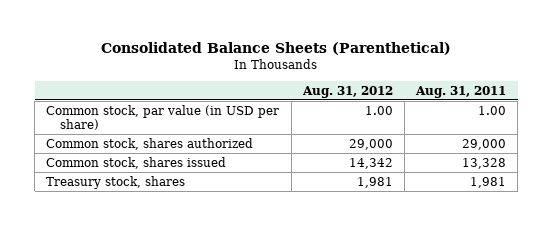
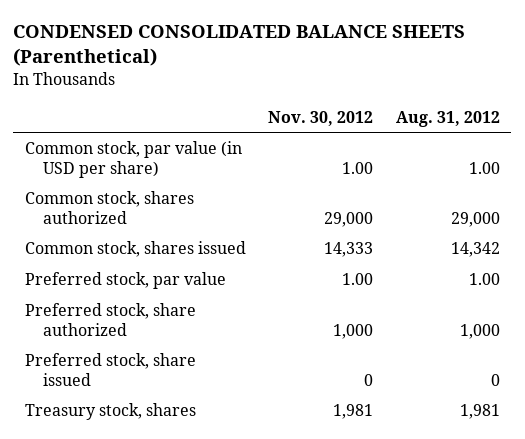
- Consolidated Balance Sheets (Parenthetical)
+ CONDENSED CONSOLIDATED BALANCE SHEETS (Parenthetical)
- | Aug. 31, 2012 | Aug. 31, 2011
+ | Nov. 30, 2012 | Aug. 31, 2012
+ Preferred stock, par value | 1.00 | 1.00
+ Preferred stock, share authorized | 1,000 | 1,000
+ Preferred stock, share issued | 0 | 0

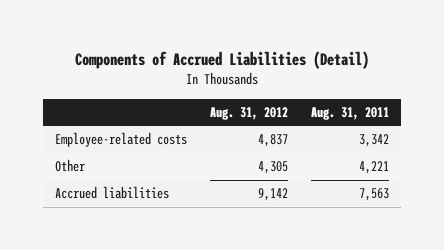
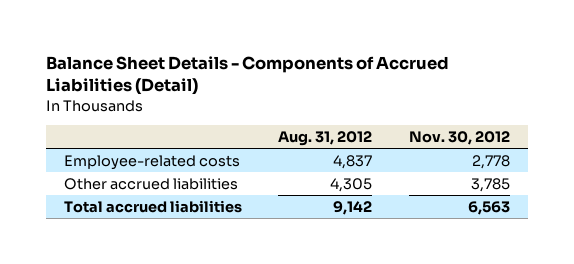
- Components of Accrued Liabilities (Detail)
+ Balance Sheet Details - Components of Accrued Liabilities (Detail)
- | Aug. 31, 2012 | Aug. 31, 2011
+ | Aug. 31, 2012 | Nov. 30, 2012
- Other | 4,305 | 4,221
- Accrued liabilities | 9,142 | 7,563
+ Other accrued liabilities | 4,305 | 3,785
+ Total accrued liabilities | 9,142 | 6,563

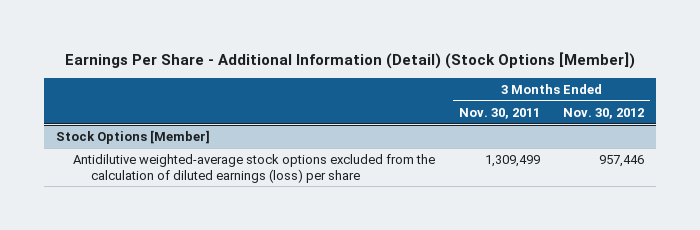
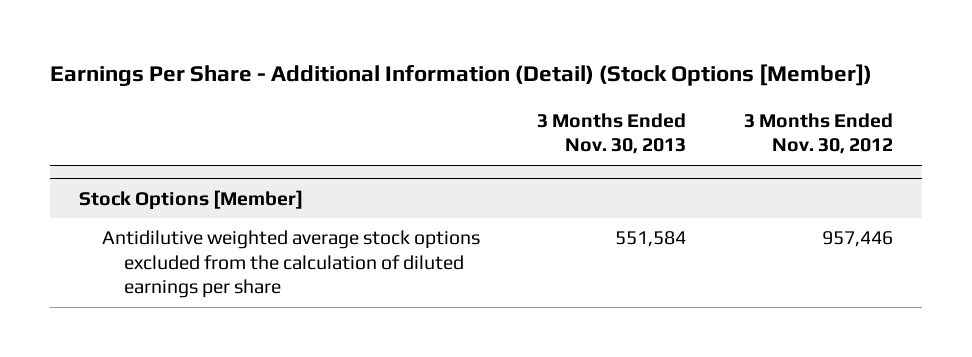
- | 3 Months Ended Nov. 30, 2011 | 3 Months Ended Nov. 30, 2012
+ | 3 Months Ended Nov. 30, 2013 | 3 Months Ended Nov. 30, 2012
@ Stock Options [Member]
- Antidilutive weighted-average stock options excluded from the calculation of diluted earnings (loss) per share | 1,309,499 | 957,446
+ Antidilutive weighted average stock options excluded from the calculation of diluted earnings per share | 551,584 | 957,446

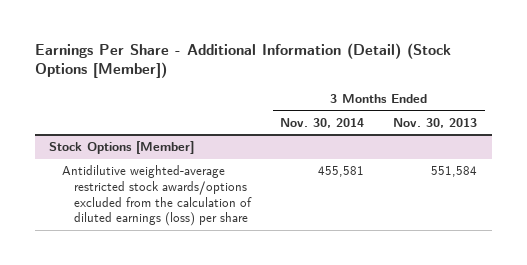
- | 3 Months Ended Nov. 30, 2013 | 3 Months Ended Nov. 30, 2012
+ | 3 Months Ended Nov. 30, 2014 | 3 Months Ended Nov. 30, 2013
@ Stock Options [Member]
- Antidilutive weighted average stock options excluded from the calculation of diluted earnings per share | 551,584 | 957,446
+ Antidilutive weighted-average restricted stock awards/options excluded from the calculation of diluted earnings (loss) per share | 455,581 | 551,584

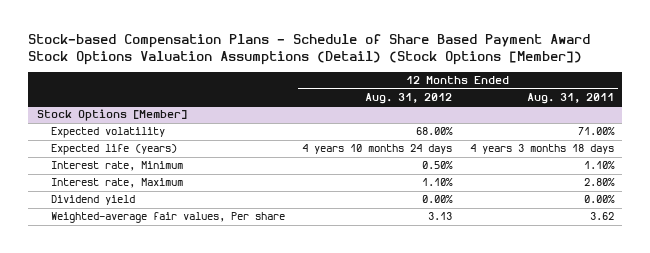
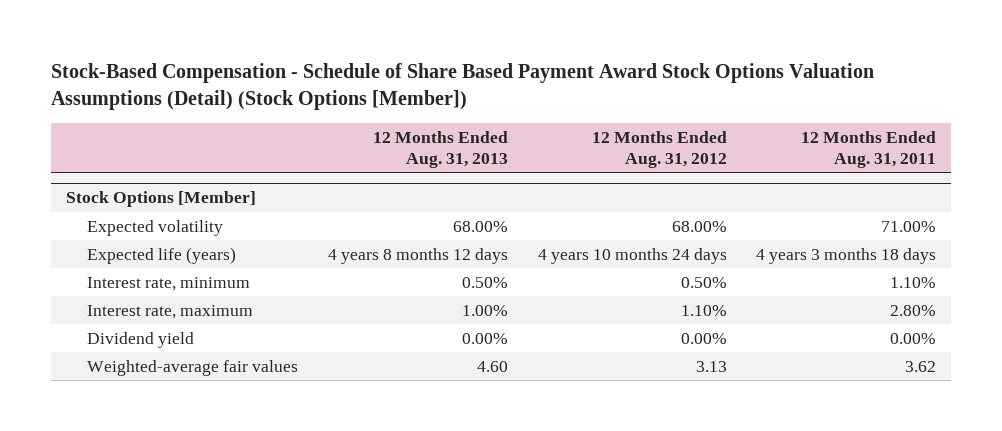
- Stock-based Compensation Plans - Schedule of Share Based Payment Award Stock Options Valuation Assumptions (Detail) (Stock Options [Member])
+ Stock-Based Compensation - Schedule of Share Based Payment Award Stock Options Valuation Assumptions (Detail) (Stock Options [Member])
- | 12 Months Ended Aug. 31, 2012 | 12 Months Ended Aug. 31, 2011
+ | 12 Months Ended Aug. 31, 2013 | 12 Months Ended Aug. 31, 2012 | 12 Months Ended Aug. 31, 2011
@ Stock Options [Member]
- Interest rate, Minimum | 0.50% | 1.10%
- Interest rate, Maximum | 1.10% | 2.80%
+ Interest rate, minimum | 0.50% | 0.50% | 1.10%
+ Interest rate, maximum | 1.00% | 1.10% | 2.80%
- Weighted-average fair values, Per share | 3.13 | 3.62
+ Weighted-average fair values | 4.60 | 3.13 | 3.62

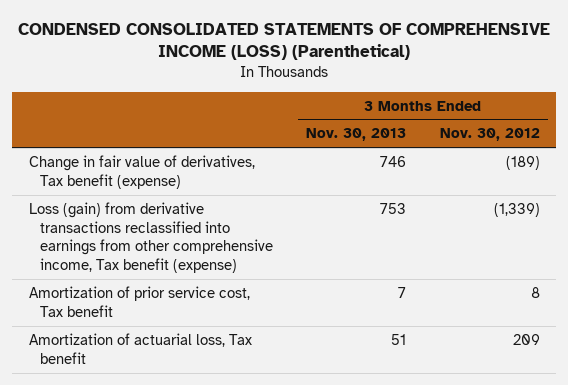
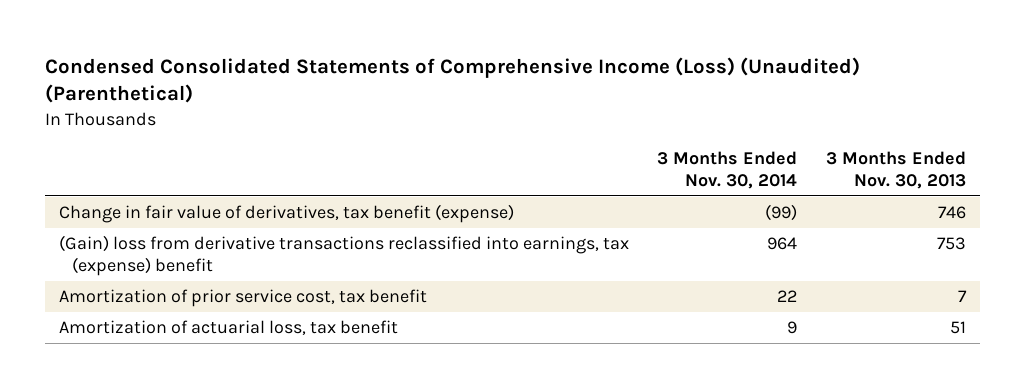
- CONDENSED CONSOLIDATED STATEMENTS OF COMPREHENSIVE INCOME (LOSS) (Parenthetical)
+ Condensed Consolidated Statements of Comprehensive Income (Loss) (Unaudited) (Parenthetical)
- | 3 Months Ended Nov. 30, 2013 | 3 Months Ended Nov. 30, 2012
+ | 3 Months Ended Nov. 30, 2014 | 3 Months Ended Nov. 30, 2013
- Change in fair value of derivatives, Tax benefit (expense) | 746 | (189)
- Loss (gain) from derivative transactions reclassified into earnings from other comprehensive income, Tax benefit (expense) | 753 | (1,339)
- Amortization of prior service cost, Tax benefit | 7 | 8
- Amortization of actuarial loss, Tax benefit | 51 | 209
+ Change in fair value of derivatives, tax benefit (expense) | (99) | 746
+ (Gain) loss from derivative transactions reclassified into earnings, tax (expense) benefit | 964 | 753
+ Amortization of prior service cost, tax benefit | 22 | 7
+ Amortization of actuarial loss, tax benefit | 9 | 51

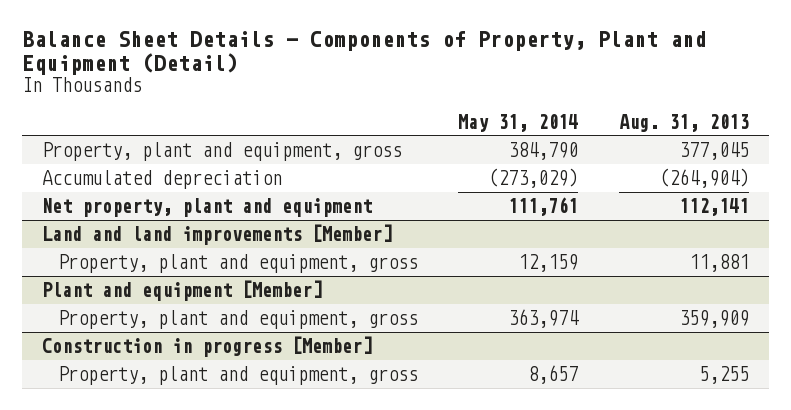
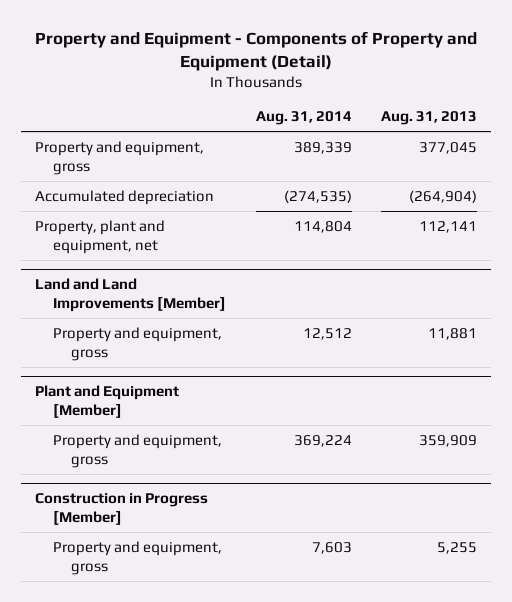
- Balance Sheet Details - Components of Property, Plant and Equipment (Detail)
+ Property and Equipment - Components of Property and Equipment (Detail)
- | May 31, 2014 | Aug. 31, 2013
+ | Aug. 31, 2014 | Aug. 31, 2013
- Property, plant and equipment, gross | 384,790 | 377,045
+ Property and equipment, gross | 389,339 | 377,045
- Net property, plant and equipment | 111,761 | 112,141
- Land and land improvements [Member]
- Property, plant and equipment, gross | 12,159 | 11,881
- Plant and equipment [Member]
- Property, plant and equipment, gross | 363,974 | 359,909
- Construction in progress [Member]
- Property, plant and equipment, gross | 8,657 | 5,255
+ Property, plant and equipment, net | 114,804 | 112,141
+ Land and Land Improvements [Member]
+ Property and equipment, gross | 12,512 | 11,881
+ Plant and Equipment [Member]
+ Property and equipment, gross | 369,224 | 359,909
+ Construction in Progress [Member]
+ Property and equipment, gross | 7,603 | 5,255

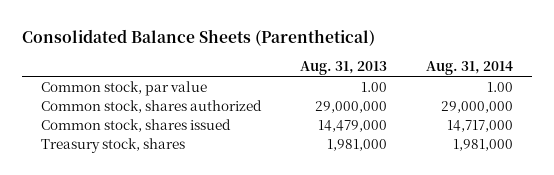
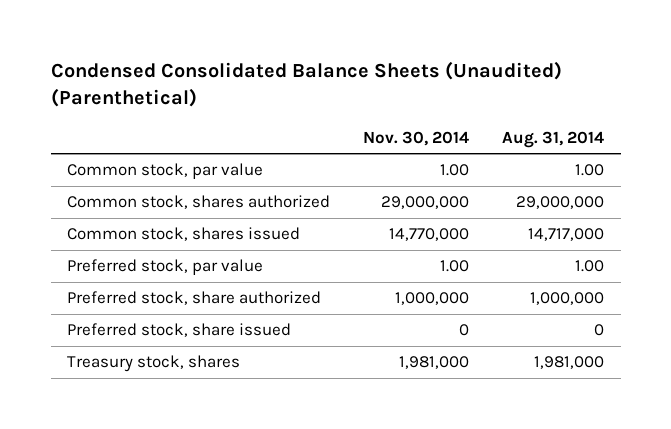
- Consolidated Balance Sheets (Parenthetical)
+ Condensed Consolidated Balance Sheets (Unaudited) (Parenthetical)
- | Aug. 31, 2013 | Aug. 31, 2014
+ | Nov. 30, 2014 | Aug. 31, 2014
+ Preferred stock, par value | 1.00 | 1.00
+ Preferred stock, share authorized | 1,000,000 | 1,000,000
+ Preferred stock, share issued | 0 | 0

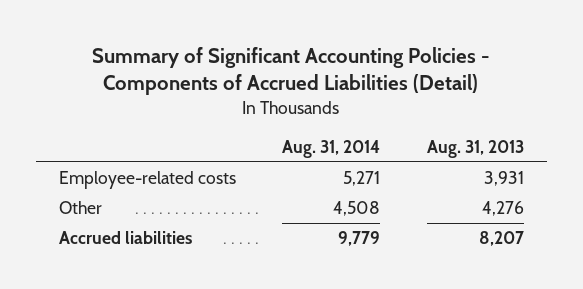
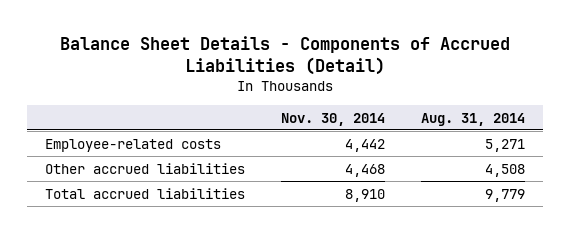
- Summary of Significant Accounting Policies - Components of Accrued Liabilities (Detail)
+ Balance Sheet Details - Components of Accrued Liabilities (Detail)
- | Aug. 31, 2014 | Aug. 31, 2013
+ | Nov. 30, 2014 | Aug. 31, 2014
- Other | 4,508 | 4,276
- Accrued liabilities | 9,779 | 8,207
+ Other accrued liabilities | 4,468 | 4,508
+ Total accrued liabilities | 8,910 | 9,779

